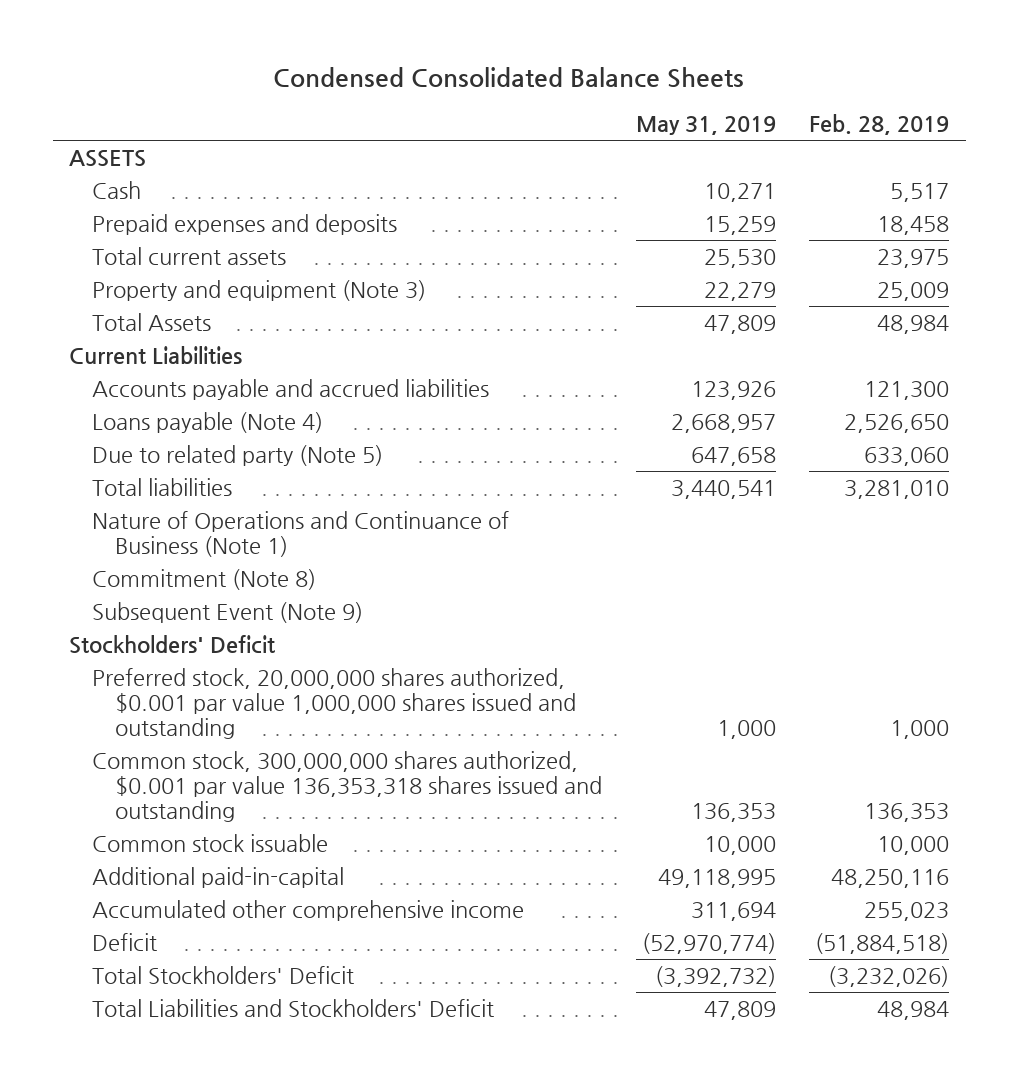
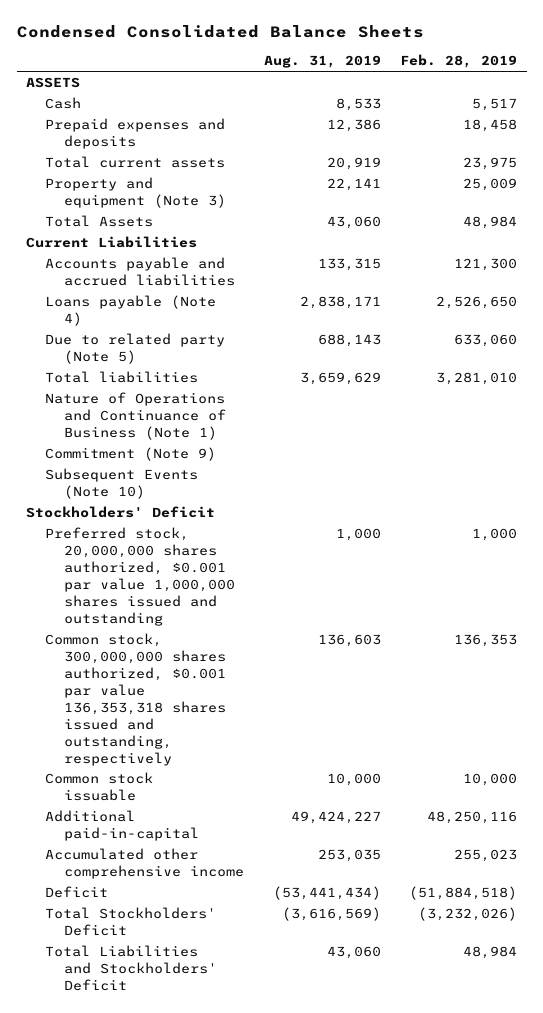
- | May 31, 2019 | Feb. 28, 2019
+ | Aug. 31, 2019 | Feb. 28, 2019
- Commitment (Note 8)
- Subsequent Event (Note 9)
+ Commitment (Note 9)
+ Subsequent Events (Note 10)
- Common stock, 300,000,000 shares authorized, $0.001 par value 136,353,318 shares issued and outstanding | 136,353 | 136,353
+ Common stock, 300,000,000 shares authorized, $0.001 par value 136,353,318 shares issued and outstanding, respectively | 136,603 | 136,353

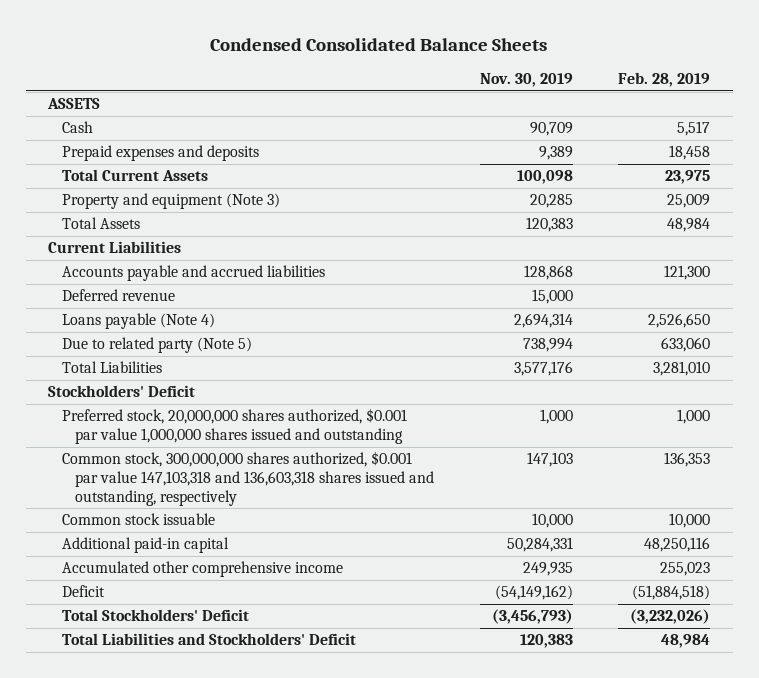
- | Aug. 31, 2019 | Feb. 28, 2019
+ | Nov. 30, 2019 | Feb. 28, 2019
- Total current assets | 20,919 | 23,975
+ Total Current Assets | 100,098 | 23,975
+ Deferred revenue | 15,000 |
- Total liabilities | 3,659,629 | 3,281,010
- Nature of Operations and Continuance of Business (Note 1)
- Commitment (Note 9)
- Subsequent Events (Note 10)
+ Total Liabilities | 3,577,176 | 3,281,010
- Common stock, 300,000,000 shares authorized, $0.001 par value 136,353,318 shares issued and outstanding, respectively | 136,603 | 136,353
+ Common stock, 300,000,000 shares authorized, $0.001 par value 147,103,318 and 136,603,318 shares issued and outstanding, respectively | 147,103 | 136,353
- Additional paid-in-capital | 49,424,227 | 48,250,116
+ Additional paid-in capital | 50,284,331 | 48,250,116

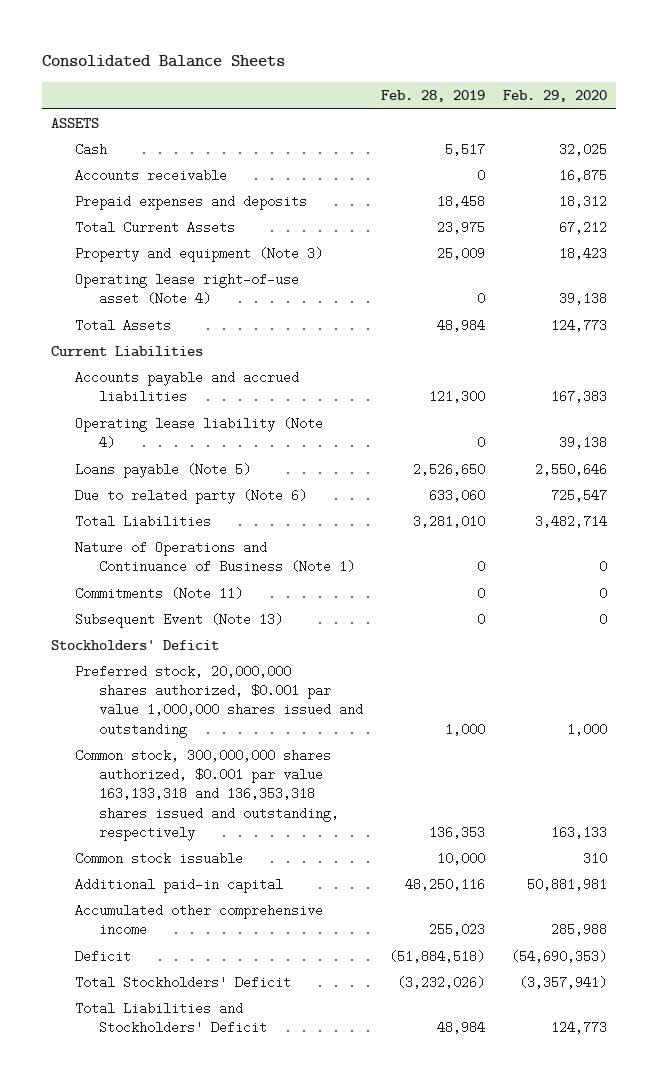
- Condensed Consolidated Balance Sheets
+ Consolidated Balance Sheets
- | Nov. 30, 2019 | Feb. 28, 2019
+ | Feb. 28, 2019 | Feb. 29, 2020
+ Accounts receivable | 0 | 16,875
+ Operating lease right-of-use asset (Note 4) | 0 | 39,138
- Deferred revenue | 15,000 |
- Loans payable (Note 4) | 2,694,314 | 2,526,650
- Due to related party (Note 5) | 738,994 | 633,060
+ Operating lease liability (Note 4) | 0 | 39,138
+ Loans payable (Note 5) | 2,526,650 | 2,550,646
+ Due to related party (Note 6) | 633,060 | 725,547
+ Nature of Operations and Continuance of Business (Note 1) | 0 | 0
+ Commitments (Note 11) | 0 | 0
+ Subsequent Event (Note 13) | 0 | 0
- Common stock, 300,000,000 shares authorized, $0.001 par value 147,103,318 and 136,603,318 shares issued and outstanding, respectively | 147,103 | 136,353
+ Common stock, 300,000,000 shares authorized, $0.001 par value 163,133,318 and 136,353,318 shares issued and outstanding, respectively | 136,353 | 163,133

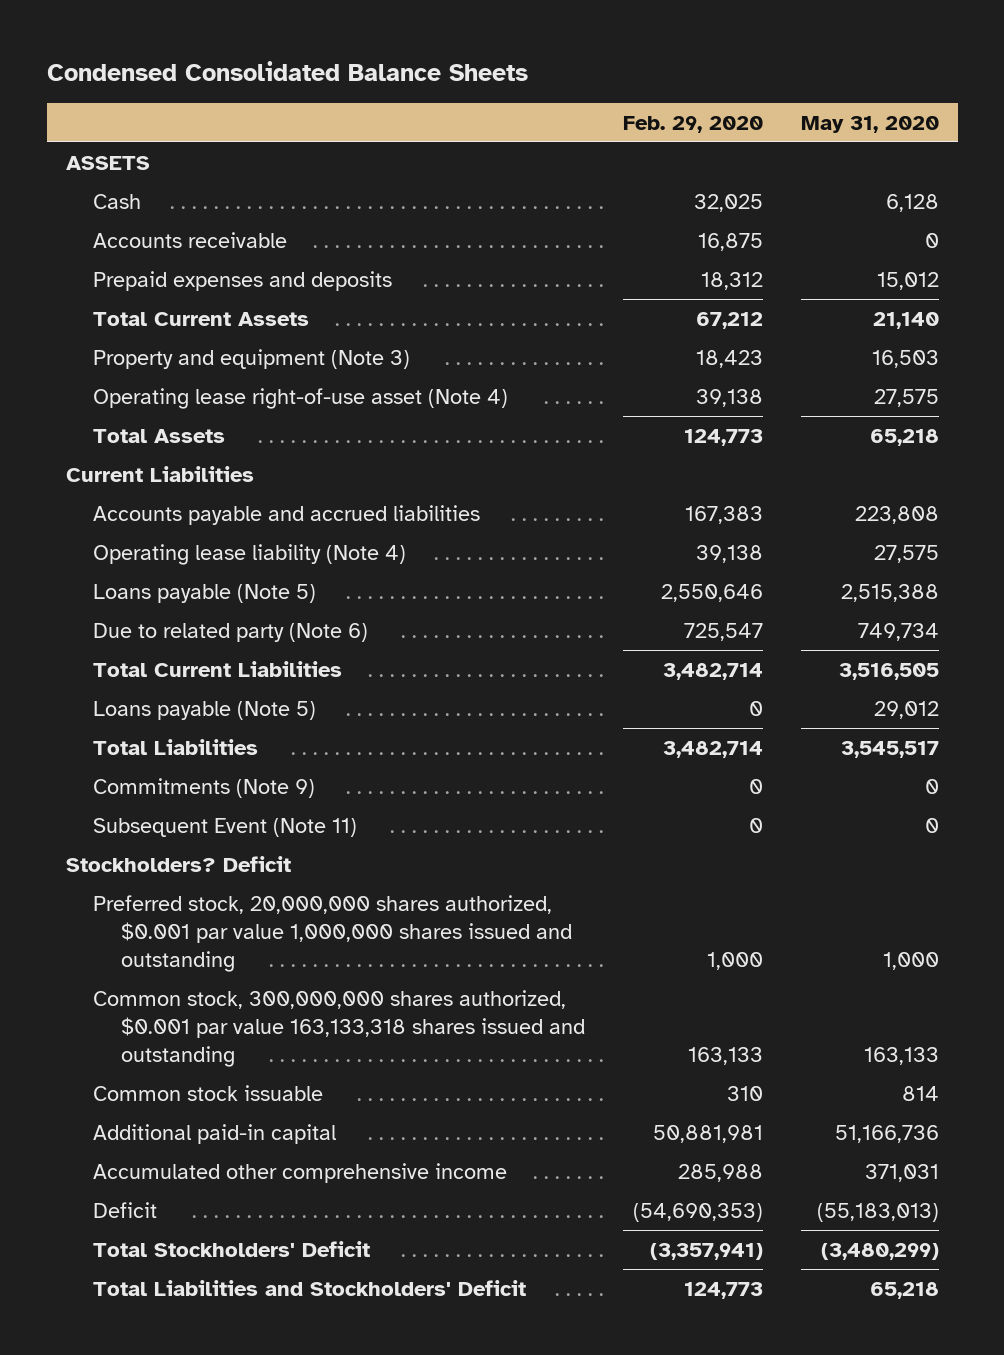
- Consolidated Balance Sheets
+ Condensed Consolidated Balance Sheets
- | Feb. 28, 2019 | Feb. 29, 2020
+ | Feb. 29, 2020 | May 31, 2020
+ Total Current Liabilities | 3,482,714 | 3,516,505
+ Loans payable (Note 5) | 0 | 29,012
- Nature of Operations and Continuance of Business (Note 1) | 0 | 0
- Commitments (Note 11) | 0 | 0
- Subsequent Event (Note 13) | 0 | 0
- Stockholders' Deficit
+ Commitments (Note 9) | 0 | 0
+ Subsequent Event (Note 11) | 0 | 0
+ Stockholders? Deficit
- Common stock, 300,000,000 shares authorized, $0.001 par value 163,133,318 and 136,353,318 shares issued and outstanding, respectively | 136,353 | 163,133
+ Common stock, 300,000,000 shares authorized, $0.001 par value 163,133,318 shares issued and outstanding | 163,133 | 163,133

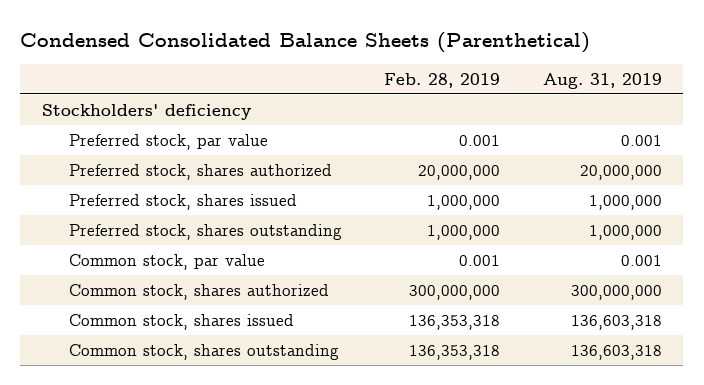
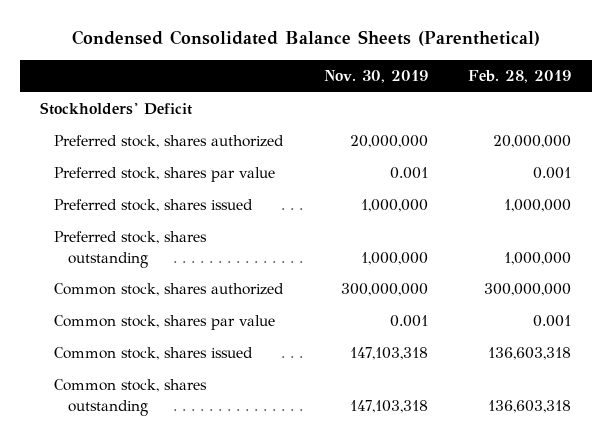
- | Feb. 28, 2019 | Aug. 31, 2019
+ | Nov. 30, 2019 | Feb. 28, 2019
- Stockholders' deficiency
- Preferred stock, par value | 0.001 | 0.001
+ Stockholders' Deficit
+ Preferred stock, shares par value | 0.001 | 0.001
- Common stock, par value | 0.001 | 0.001
- Common stock, shares issued | 136,353,318 | 136,603,318
- Common stock, shares outstanding | 136,353,318 | 136,603,318
+ Common stock, shares par value | 0.001 | 0.001
+ Common stock, shares issued | 147,103,318 | 136,603,318
+ Common stock, shares outstanding | 147,103,318 | 136,603,318

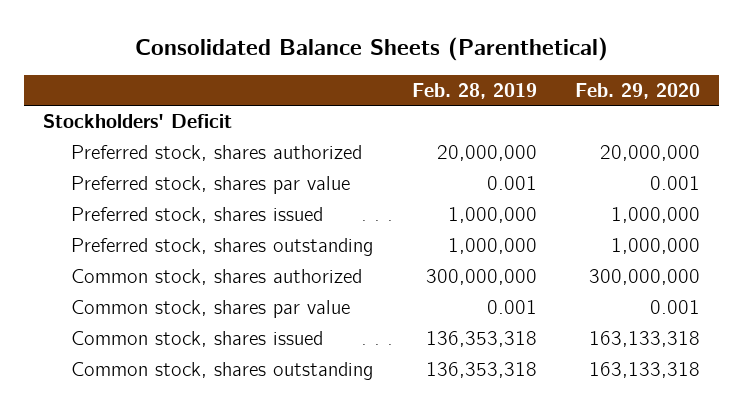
- Condensed Consolidated Balance Sheets (Parenthetical)
+ Consolidated Balance Sheets (Parenthetical)
- | Nov. 30, 2019 | Feb. 28, 2019
+ | Feb. 28, 2019 | Feb. 29, 2020
- Common stock, shares issued | 147,103,318 | 136,603,318
- Common stock, shares outstanding | 147,103,318 | 136,603,318
+ Common stock, shares issued | 136,353,318 | 163,133,318
+ Common stock, shares outstanding | 136,353,318 | 163,133,318

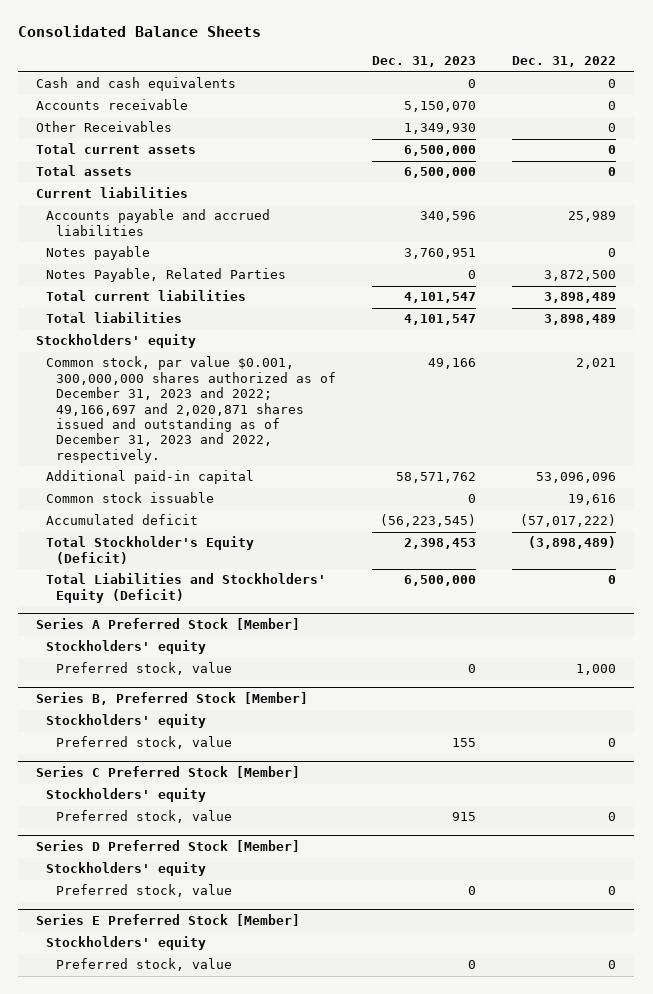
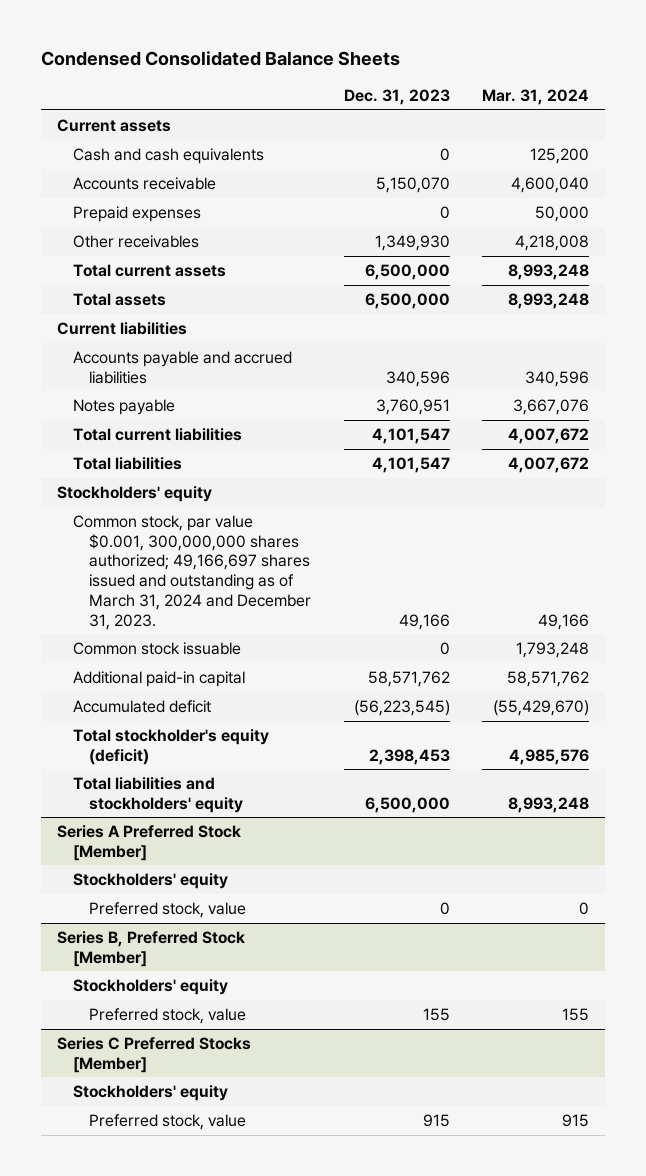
- Consolidated Balance Sheets
+ Condensed Consolidated Balance Sheets
- | Dec. 31, 2023 | Dec. 31, 2022
+ | Dec. 31, 2023 | Mar. 31, 2024
+ Current assets
- Other Receivables | 1,349,930 | 0
+ Prepaid expenses | 0 | 50,000
+ Other receivables | 1,349,930 | 4,218,008
- Notes Payable, Related Parties | 0 | 3,872,500
- Common stock, par value $0.001, 300,000,000 shares authorized as of December 31, 2023 and 2022; 49,166,697 and 2,020,871 shares issued and outstanding as of December 31, 2023 and 2022, respectively. | 49,166 | 2,021
+ Common stock, par value $0.001, 300,000,000 shares authorized; 49,166,697 shares issued and outstanding as of March 31, 2024 and December 31, 2023. | 49,166 | 49,166
moved down: Additional paid-in capital | 58,571,762 | 58,571,762
- Total Stockholder's Equity (Deficit) | 2,398,453 | (3,898,489)
- Total Liabilities and Stockholders' Equity (Deficit) | 6,500,000 | 0
+ Total stockholder's equity (deficit) | 2,398,453 | 4,985,576
+ Total liabilities and stockholders' equity | 6,500,000 | 8,993,248
- Series C Preferred Stock [Member]
+ Series C Preferred Stocks [Member]
- Series D Preferred Stock [Member]
- Stockholders' equity
- Preferred stock, value | 0 | 0
- Series E Preferred Stock [Member]
- Stockholders' equity
- Preferred stock, value | 0 | 0

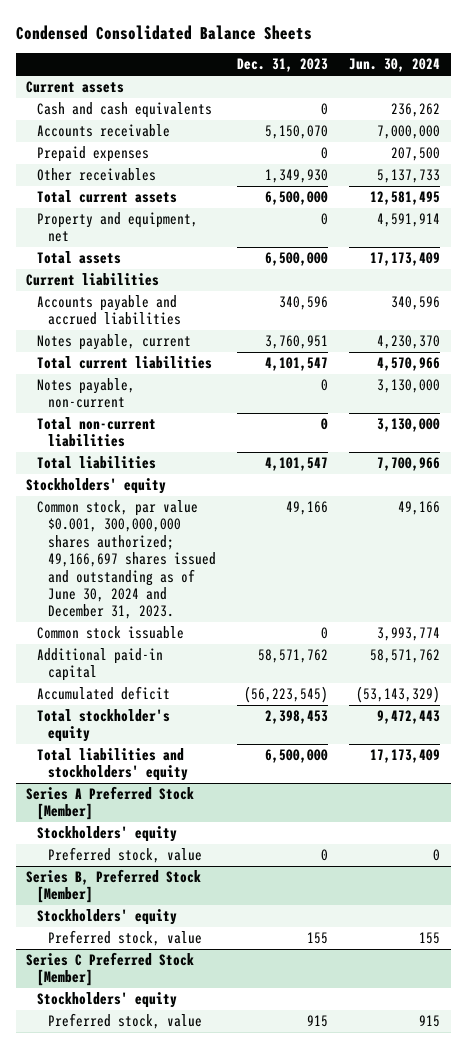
- | Dec. 31, 2023 | Mar. 31, 2024
+ | Dec. 31, 2023 | Jun. 30, 2024
+ Property and equipment, net | 0 | 4,591,914
- Notes payable | 3,760,951 | 3,667,076
+ Notes payable, current | 3,760,951 | 4,230,370
+ Notes payable, non-current | 0 | 3,130,000
+ Total non-current liabilities | 0 | 3,130,000
- Common stock, par value $0.001, 300,000,000 shares authorized; 49,166,697 shares issued and outstanding as of March 31, 2024 and December 31, 2023. | 49,166 | 49,166
+ Common stock, par value $0.001, 300,000,000 shares authorized; 49,166,697 shares issued and outstanding as of June 30, 2024 and December 31, 2023. | 49,166 | 49,166
- Total stockholder's equity (deficit) | 2,398,453 | 4,985,576
+ Total stockholder's equity | 2,398,453 | 9,472,443
- Series C Preferred Stocks [Member]
+ Series C Preferred Stock [Member]

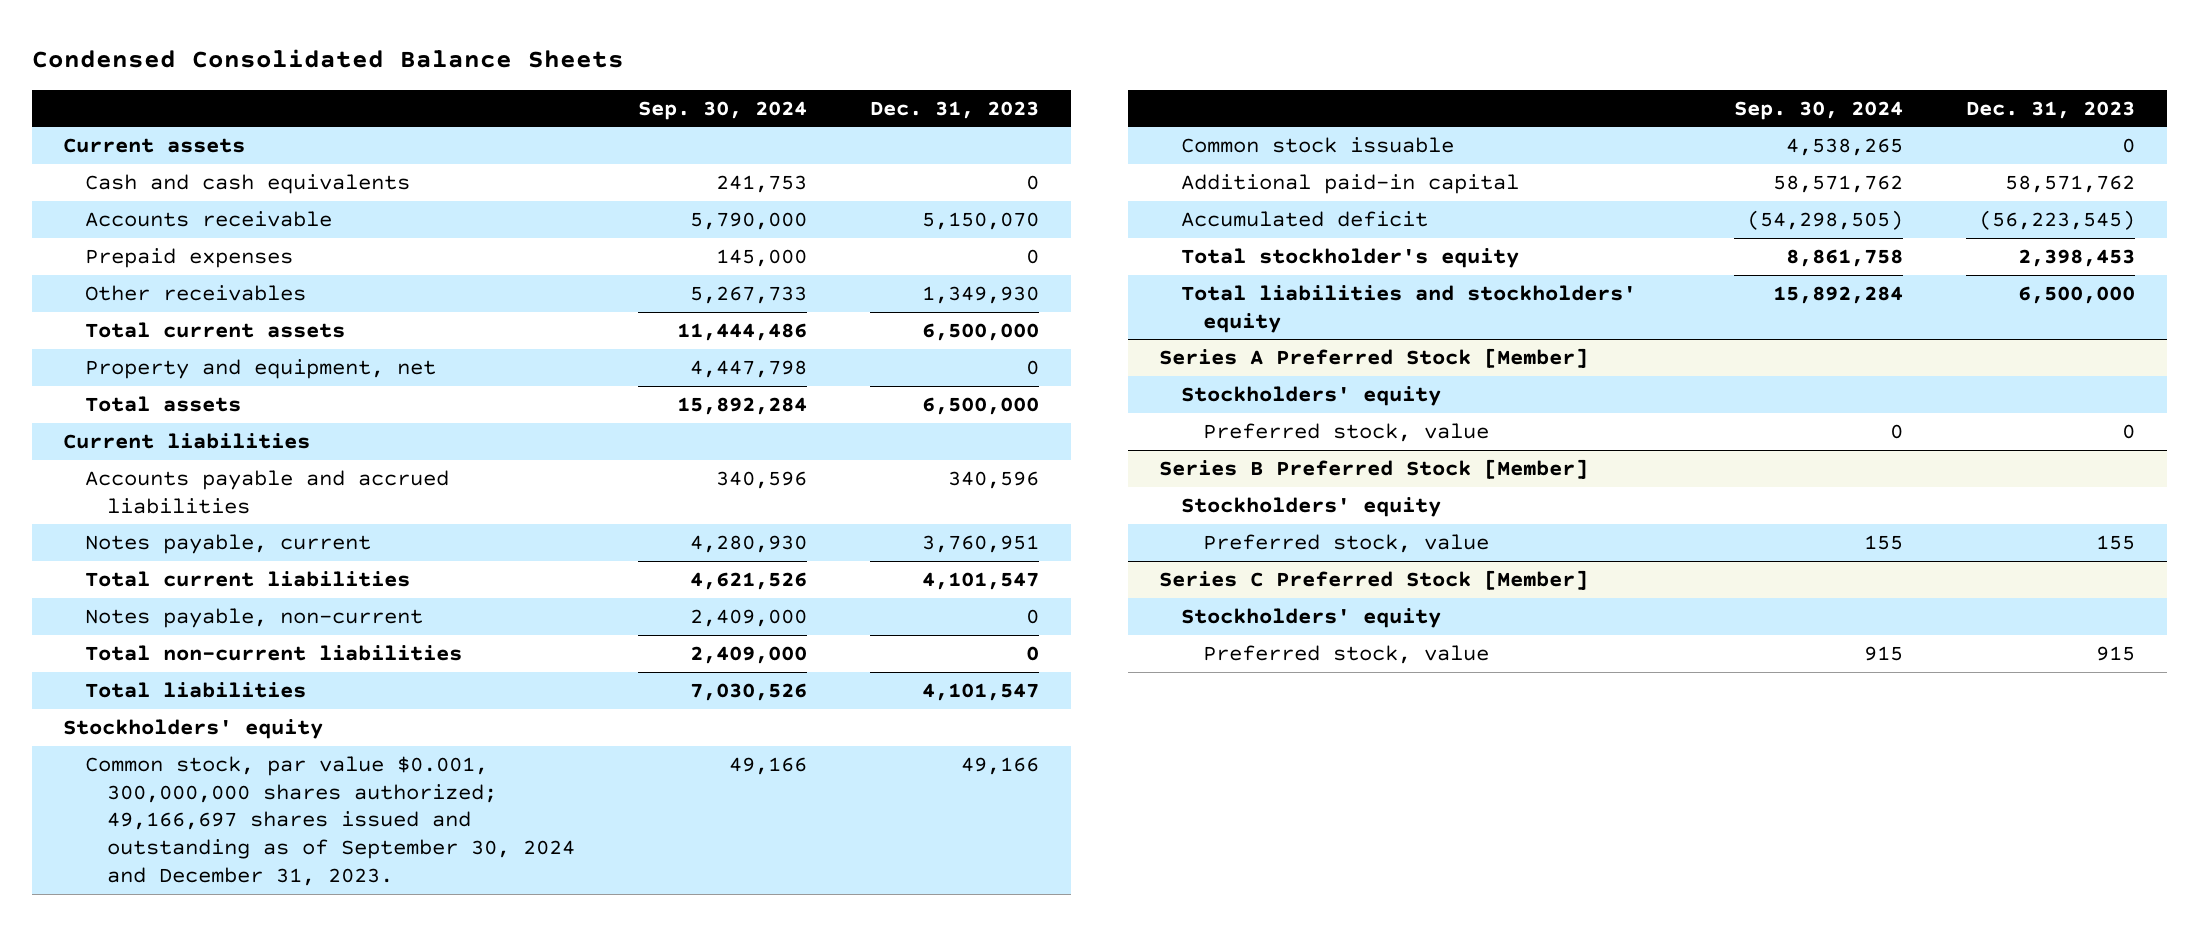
- | Dec. 31, 2023 | Jun. 30, 2024
+ | Sep. 30, 2024 | Dec. 31, 2023
- Common stock, par value $0.001, 300,000,000 shares authorized; 49,166,697 shares issued and outstanding as of June 30, 2024 and December 31, 2023. | 49,166 | 49,166
+ Common stock, par value $0.001, 300,000,000 shares authorized; 49,166,697 shares issued and outstanding as of September 30, 2024 and December 31, 2023. | 49,166 | 49,166
- Series B, Preferred Stock [Member]
+ Series B Preferred Stock [Member]

